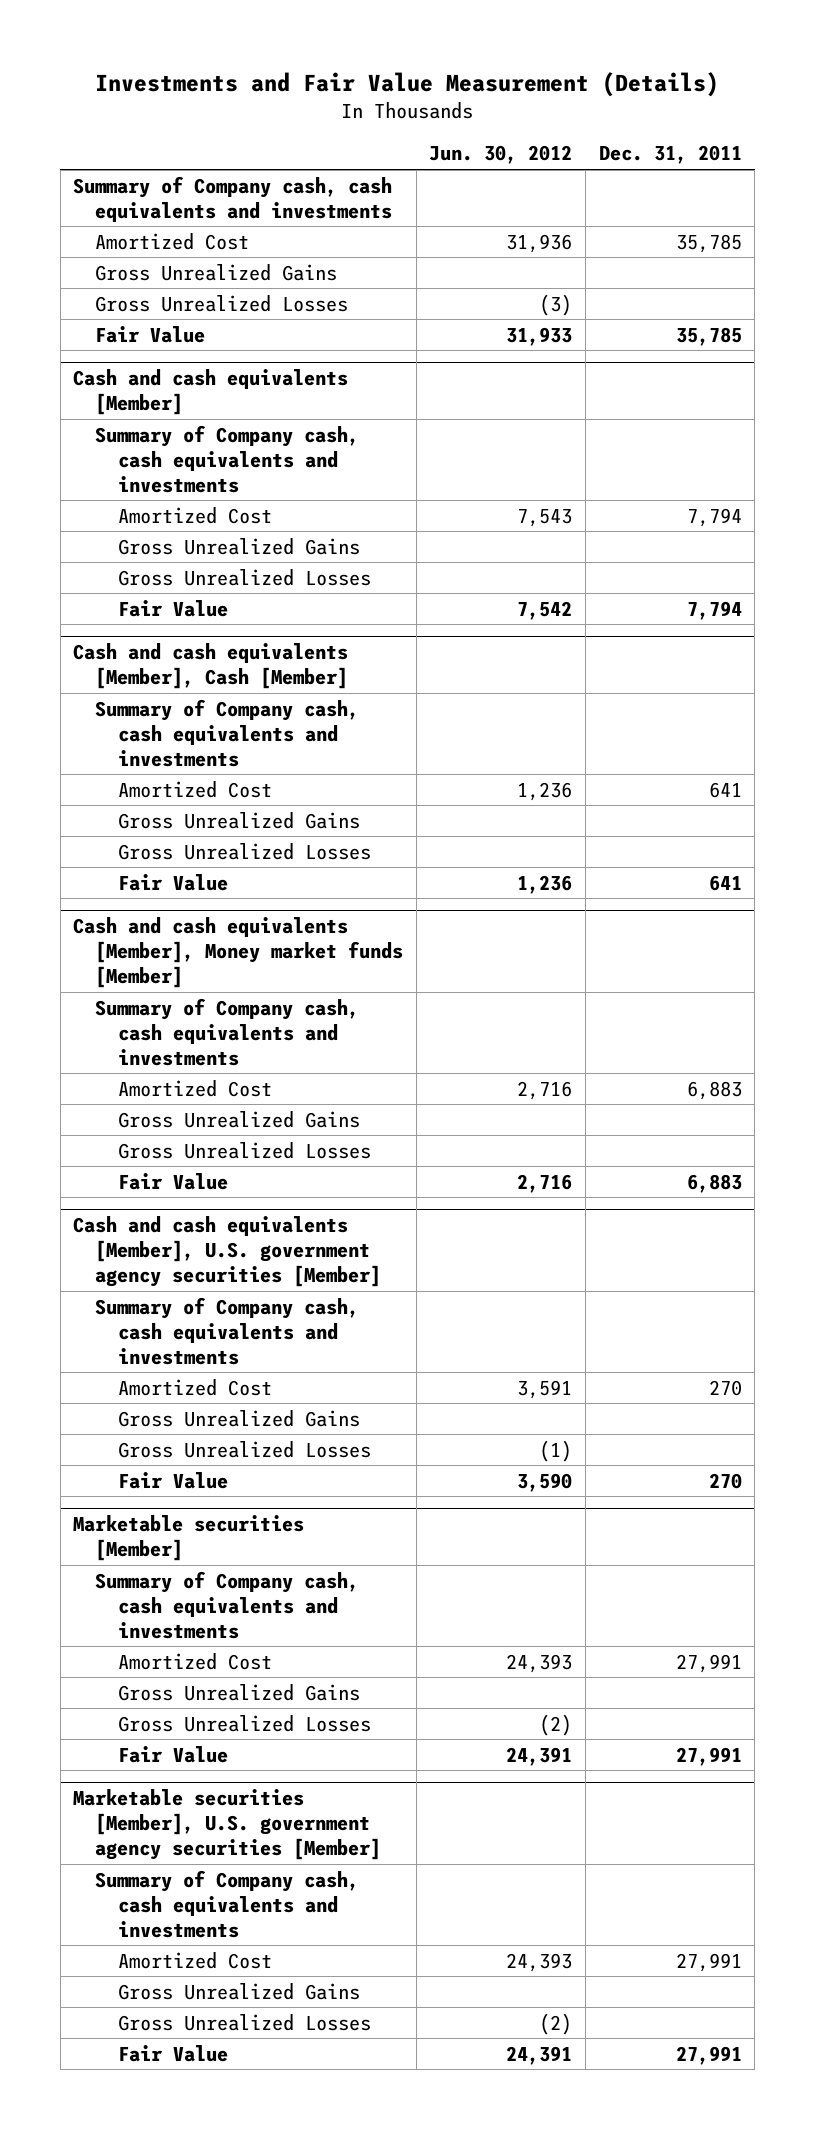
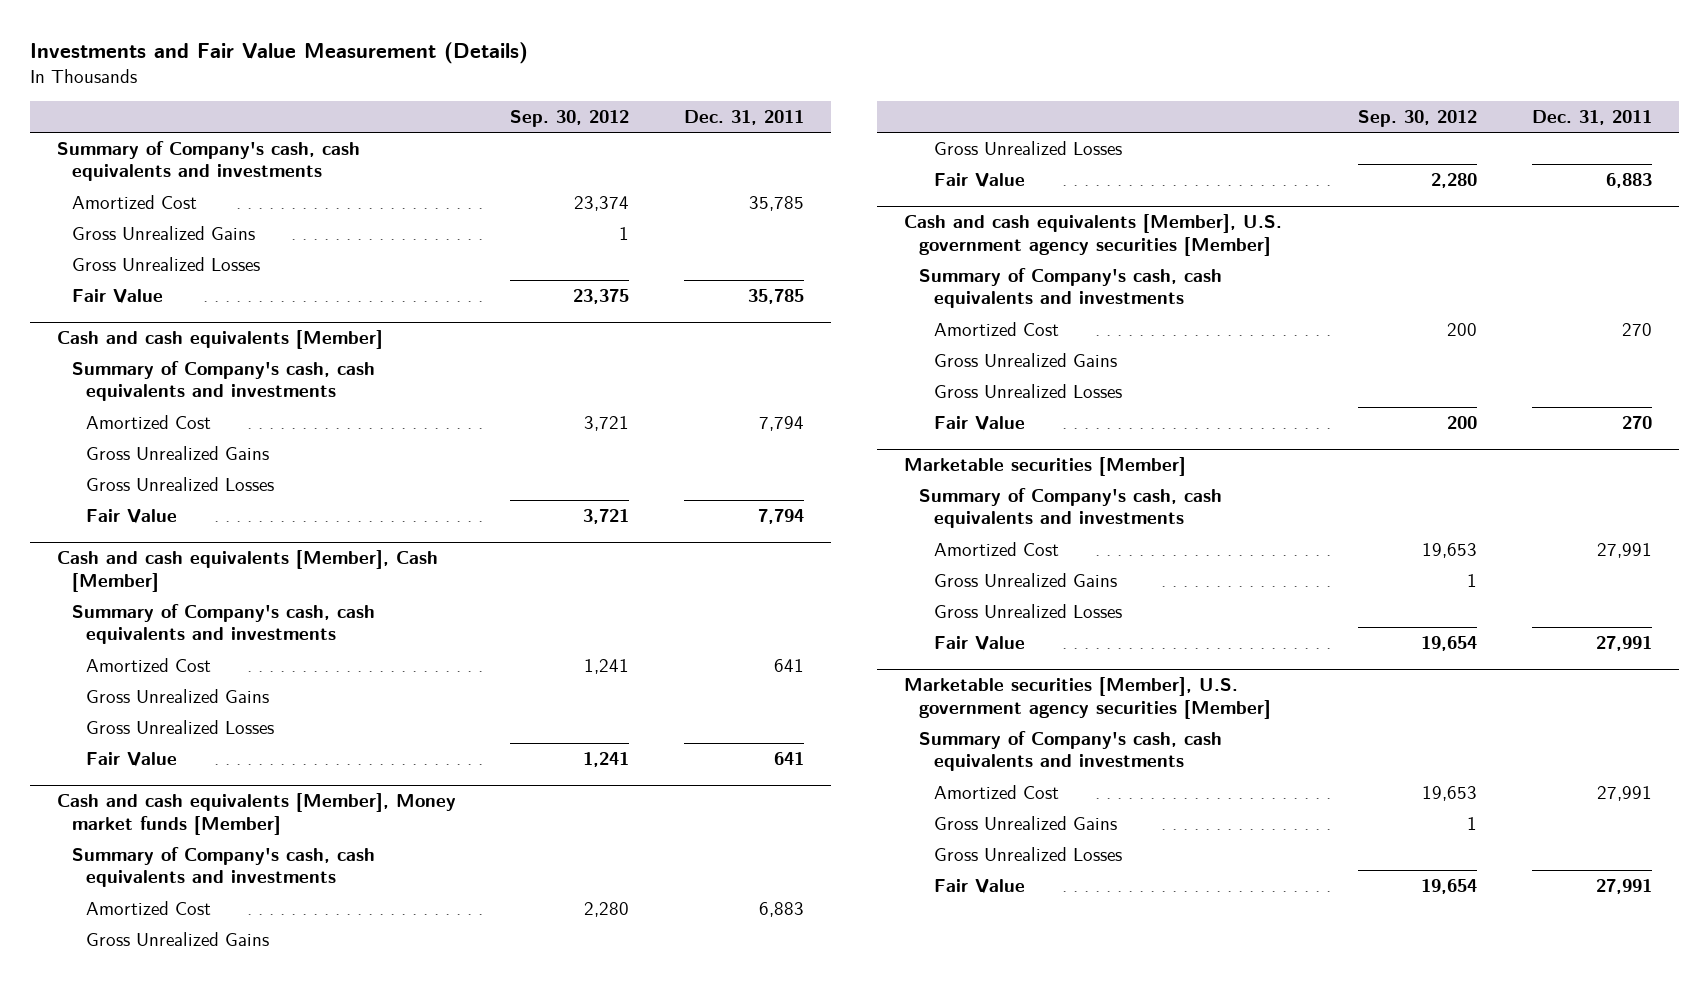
- | Jun. 30, 2012 | Dec. 31, 2011
+ | Sep. 30, 2012 | Dec. 31, 2011
- Summary of Company cash, cash equivalents and investments
+ Summary of Company's cash, cash equivalents and investments
@ Cash and cash equivalents [Member]
- Summary of Company cash, cash equivalents and investments
+ Summary of Company's cash, cash equivalents and investments
@ Cash and cash equivalents [Member], Cash [Member]
- Summary of Company cash, cash equivalents and investments
+ Summary of Company's cash, cash equivalents and investments
@ Cash and cash equivalents [Member], Money market funds [Member]
- Summary of Company cash, cash equivalents and investments
+ Summary of Company's cash, cash equivalents and investments
@ Cash and cash equivalents [Member], U.S. government agency securities [Member]
- Summary of Company cash, cash equivalents and investments
+ Summary of Company's cash, cash equivalents and investments
@ Marketable securities [Member]
- Summary of Company cash, cash equivalents and investments
+ Summary of Company's cash, cash equivalents and investments
@ Marketable securities [Member], U.S. government agency securities [Member]
- Summary of Company cash, cash equivalents and investments
+ Summary of Company's cash, cash equivalents and investments

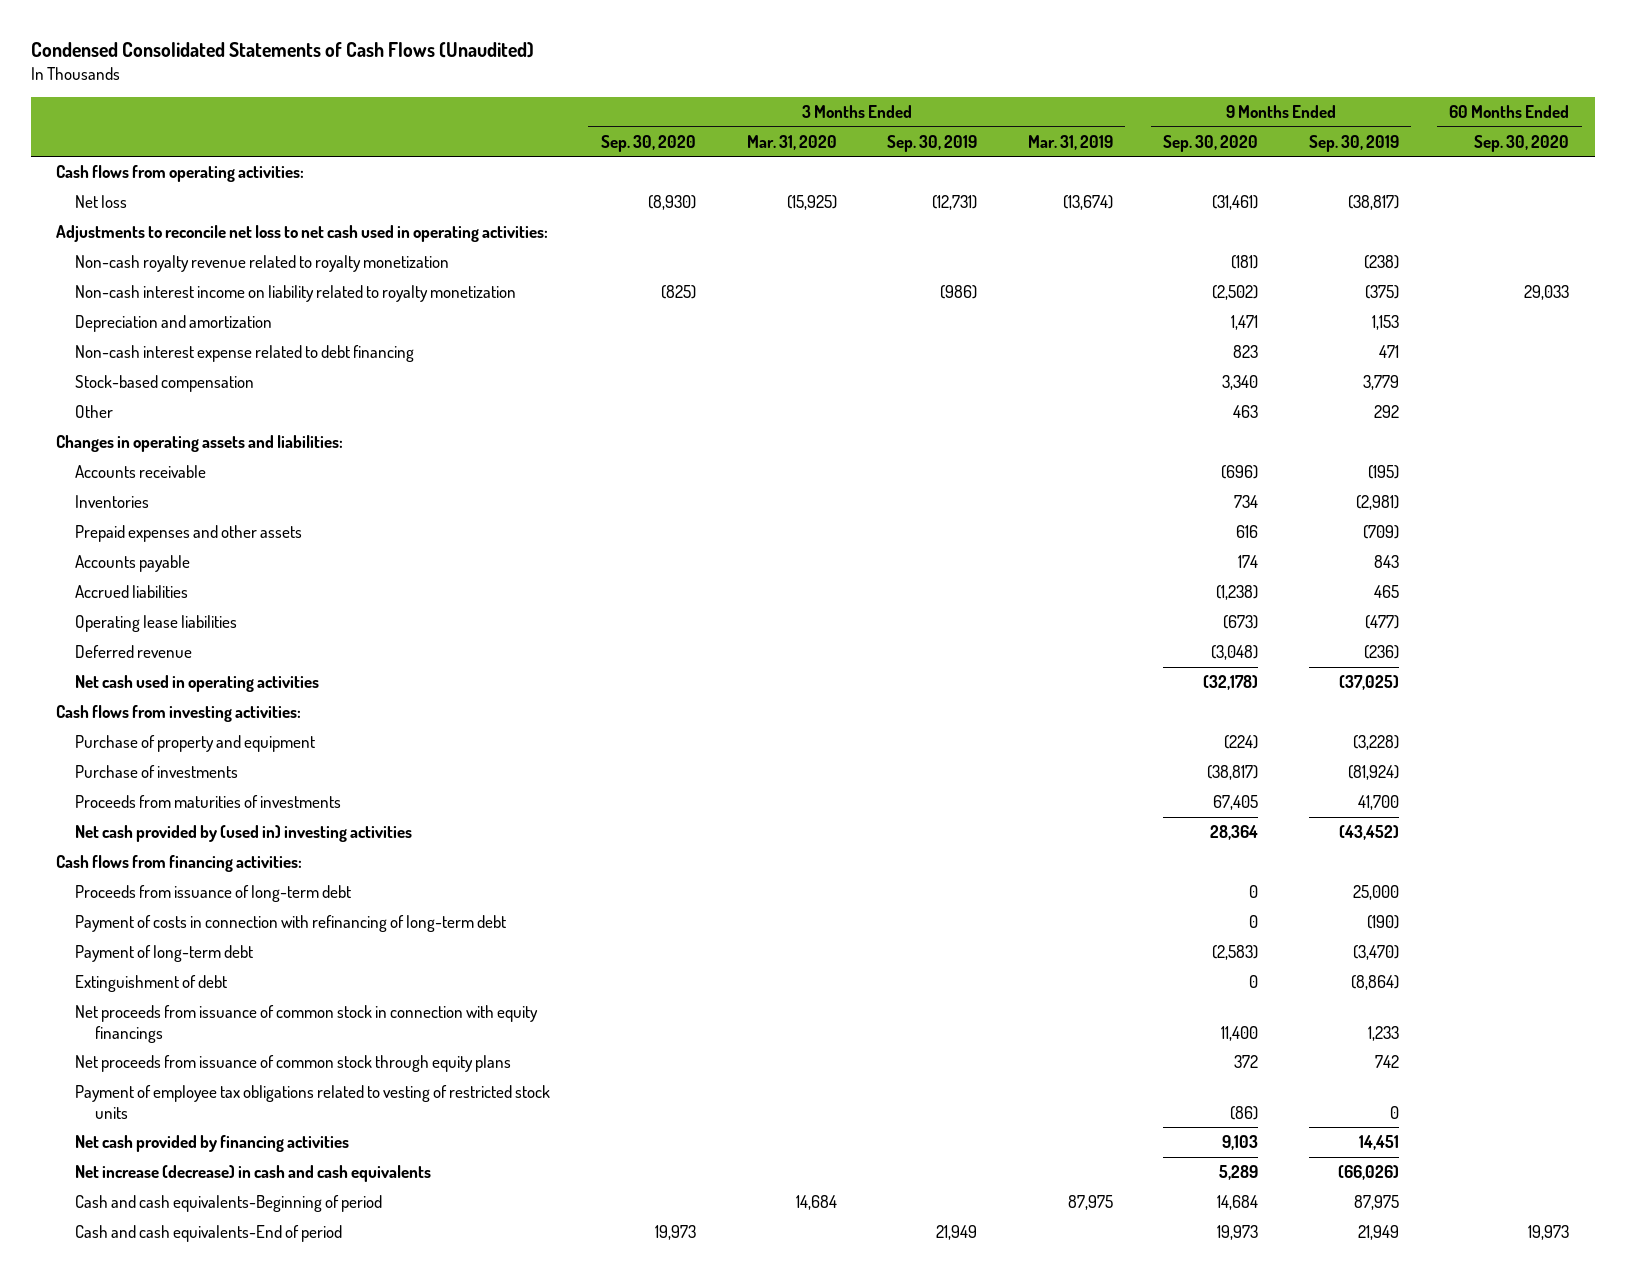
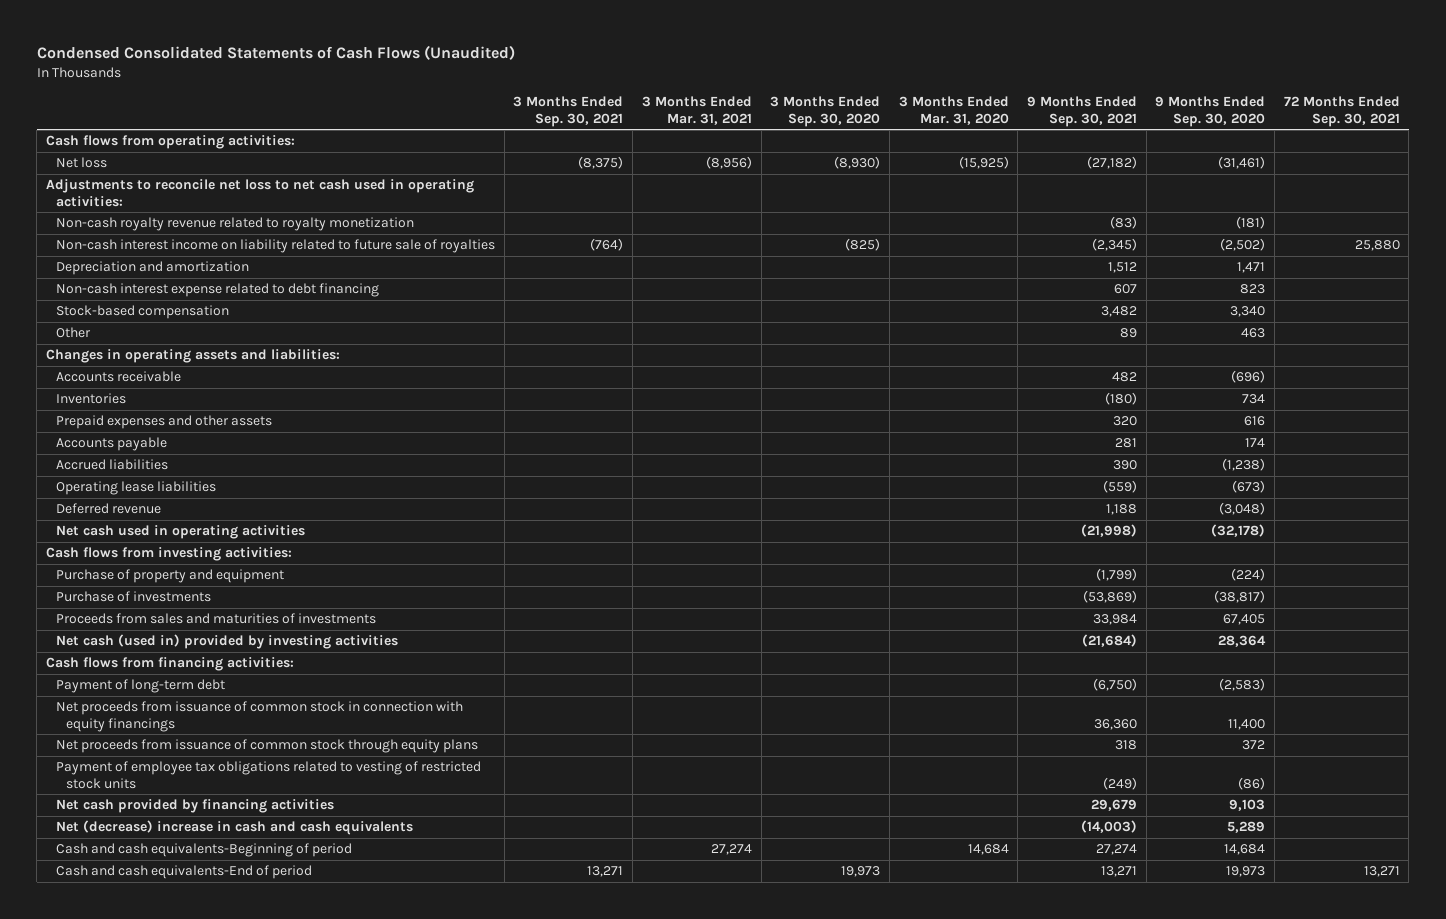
- | 3 Months Ended Sep. 30, 2020 | 3 Months Ended Mar. 31, 2020 | 3 Months Ended Sep. 30, 2019 | 3 Months Ended Mar. 31, 2019 | 9 Months Ended Sep. 30, 2020 | 9 Months Ended Sep. 30, 2019 | 60 Months Ended Sep. 30, 2020
+ | 3 Months Ended Sep. 30, 2021 | 3 Months Ended Mar. 31, 2021 | 3 Months Ended Sep. 30, 2020 | 3 Months Ended Mar. 31, 2020 | 9 Months Ended Sep. 30, 2021 | 9 Months Ended Sep. 30, 2020 | 72 Months Ended Sep. 30, 2021
- Non-cash interest income on liability related to royalty monetization | (825) | | (986) | | (2,502) | (375) | 29,033
+ Non-cash interest income on liability related to future sale of royalties | (764) | | (825) | | (2,345) | (2,502) | 25,880
- Proceeds from maturities of investments | | | | | 67,405 | 41,700 |
- Net cash provided by (used in) investing activities | | | | | 28,364 | (43,452) |
+ Proceeds from sales and maturities of investments | | | | | 33,984 | 67,405 |
+ Net cash (used in) provided by investing activities | | | | | (21,684) | 28,364 |
- Proceeds from issuance of long-term debt | | | | | 0 | 25,000 |
- Payment of costs in connection with refinancing of long-term debt | | | | | 0 | (190) |
- Extinguishment of debt | | | | | 0 | (8,864) |
- Net increase (decrease) in cash and cash equivalents | | | | | 5,289 | (66,026) |
+ Net (decrease) increase in cash and cash equivalents | | | | | (14,003) | 5,289 |

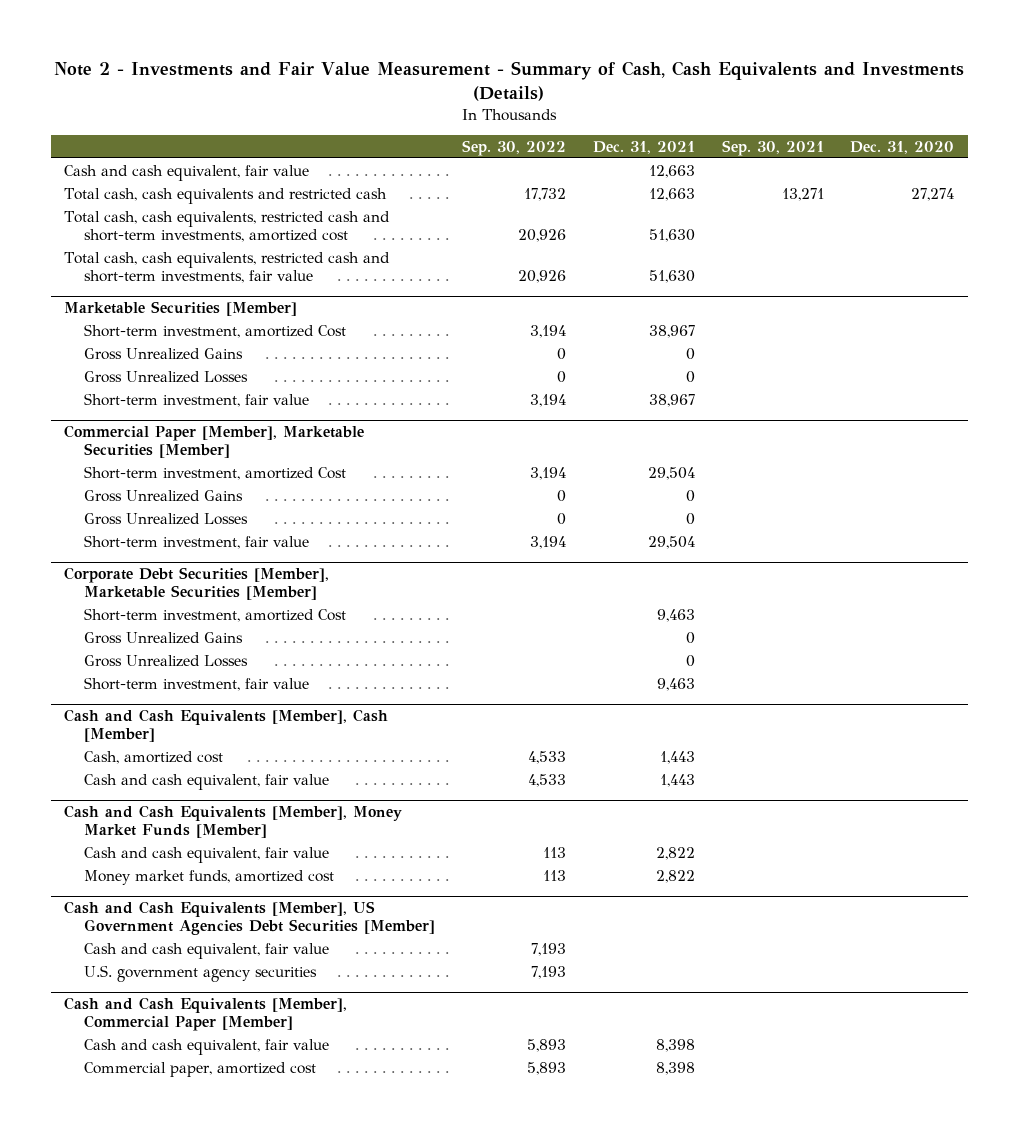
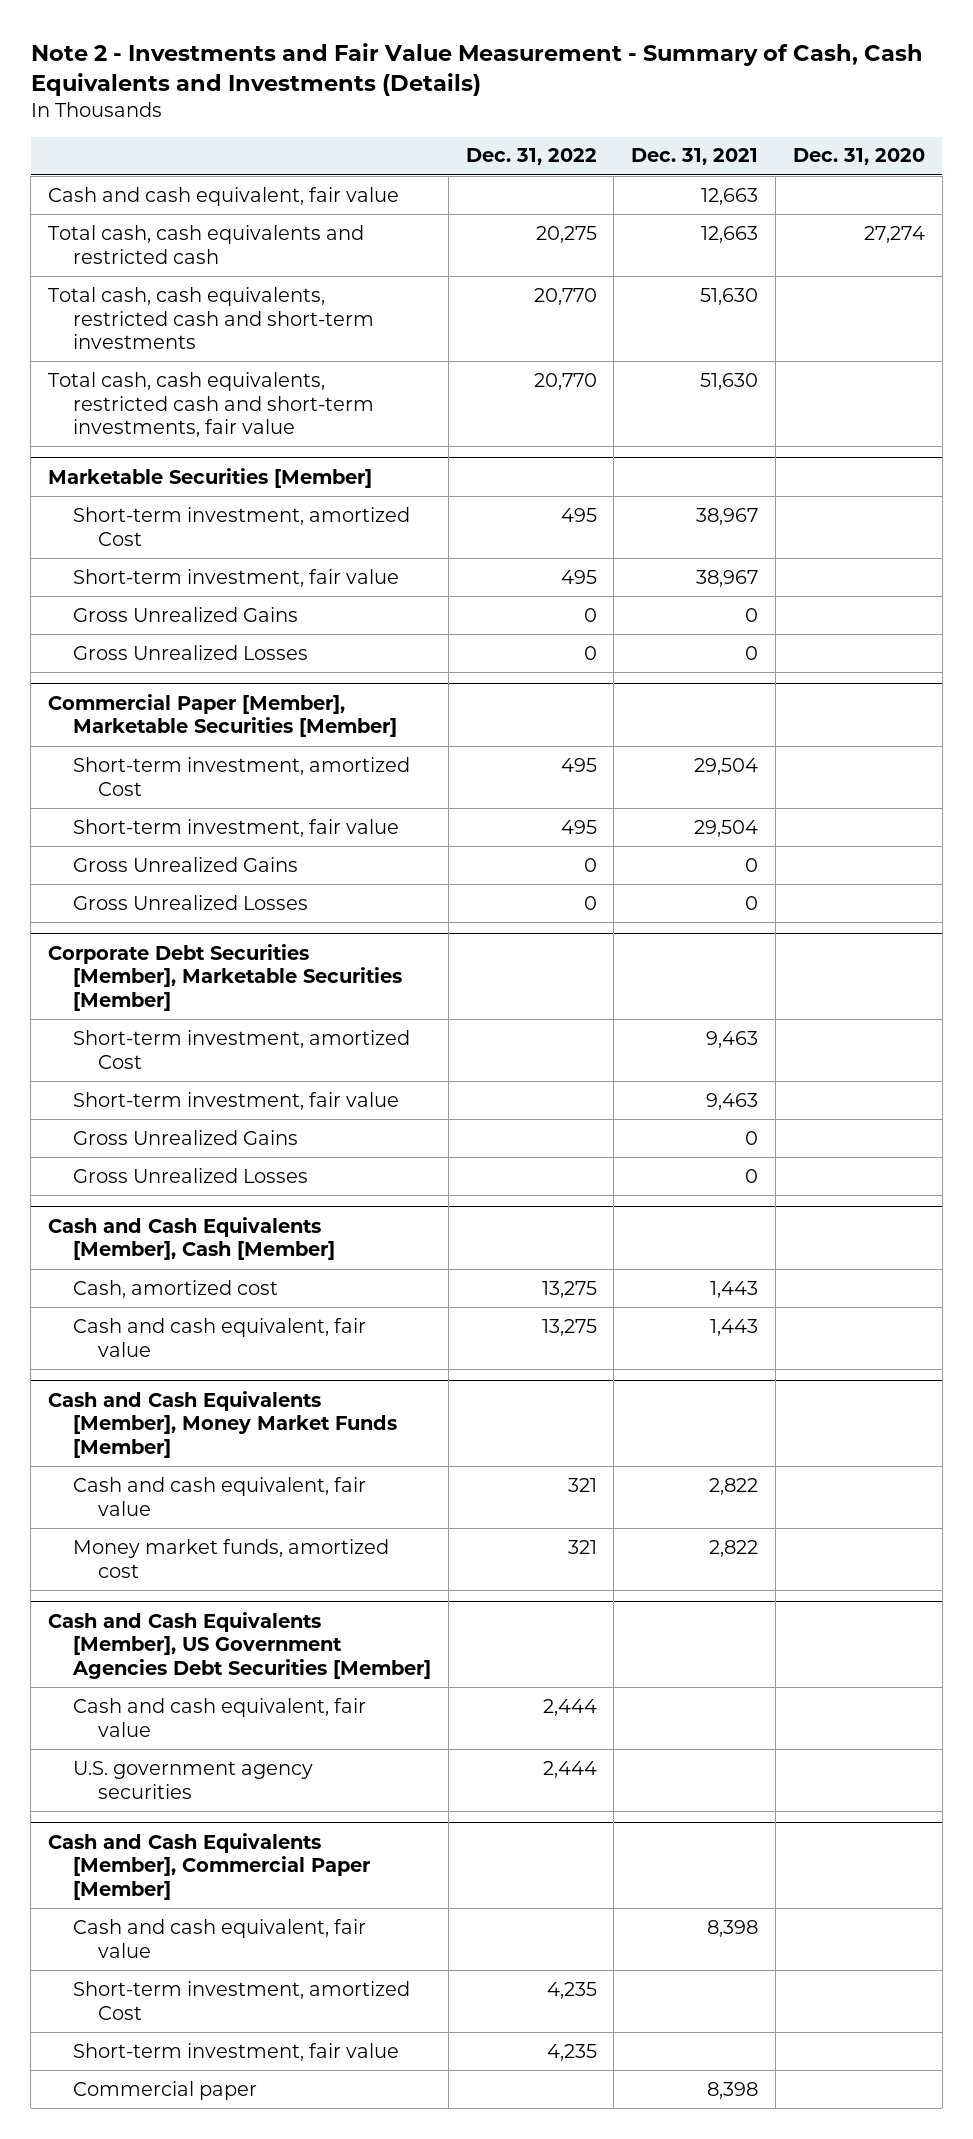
- | Sep. 30, 2022 | Dec. 31, 2021 | Sep. 30, 2021 | Dec. 31, 2020
+ | Dec. 31, 2022 | Dec. 31, 2021 | Dec. 31, 2020
- Total cash, cash equivalents, restricted cash and short-term investments, amortized cost | 20,926 | 51,630 | |
+ Total cash, cash equivalents, restricted cash and short-term investments | 20,770 | 51,630 |
@ Marketable Securities [Member]
moved up: Short-term investment, fair value | 495 | 38,967 |
@ Commercial Paper [Member], Marketable Securities [Member]
moved up: Short-term investment, fair value | 495 | 29,504 |
@ Corporate Debt Securities [Member], Marketable Securities [Member]
moved up: Short-term investment, fair value | | 9,463 |
@ Cash and Cash Equivalents [Member], Commercial Paper [Member]
- Commercial paper, amortized cost | 5,893 | 8,398 | |
+ Short-term investment, amortized Cost | 4,235 | |
+ Short-term investment, fair value | 4,235 | |
+ Commercial paper | | 8,398 |

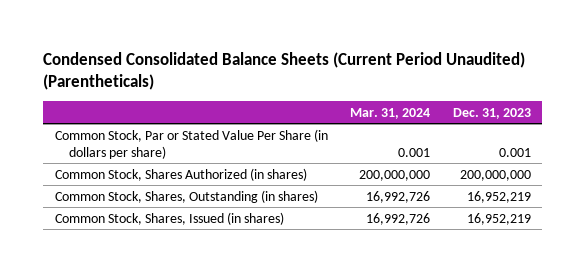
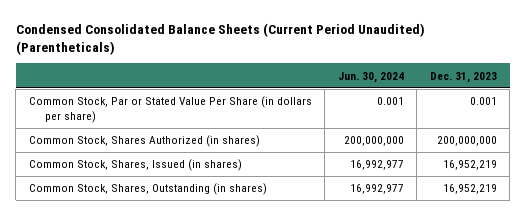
- | Mar. 31, 2024 | Dec. 31, 2023
+ | Jun. 30, 2024 | Dec. 31, 2023
moved down: Common Stock, Shares, Outstanding (in shares) | 16,992,977 | 16,952,219

